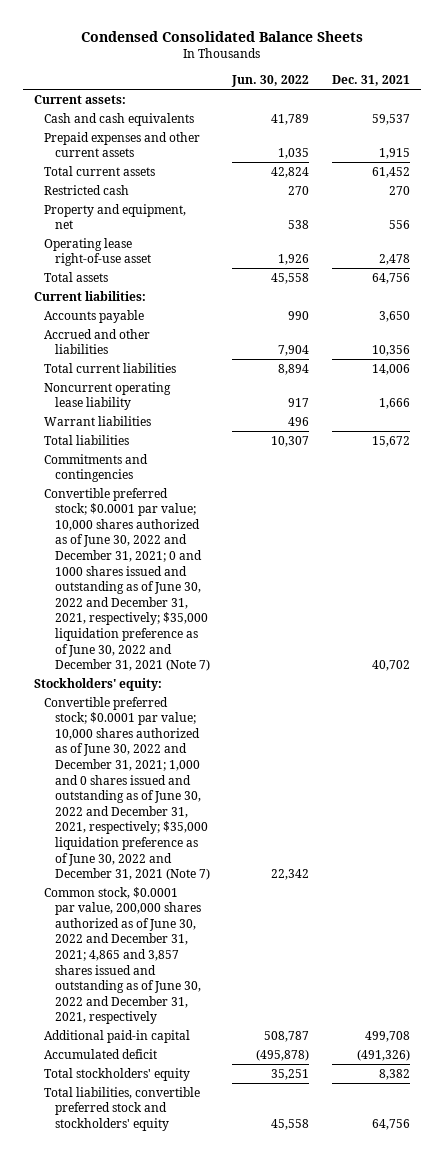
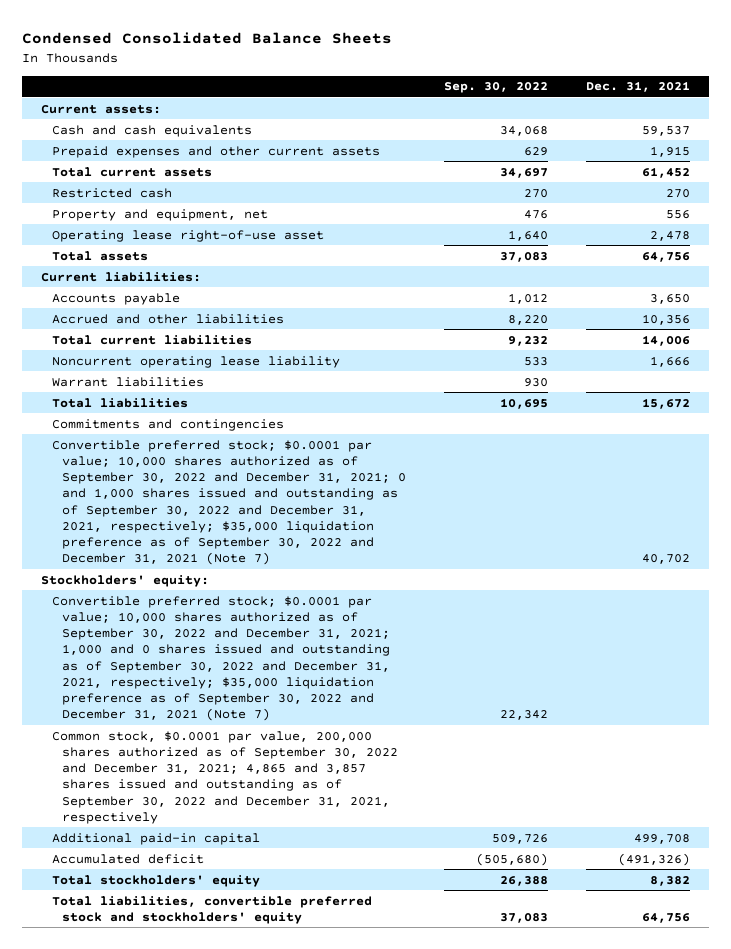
- | Jun. 30, 2022 | Dec. 31, 2021
+ | Sep. 30, 2022 | Dec. 31, 2021
- Convertible preferred stock; $0.0001 par value; 10,000 shares authorized as of June 30, 2022 and December 31, 2021; 0 and 1000 shares issued and outstanding as of June 30, 2022 and December 31, 2021, respectively; $35,000 liquidation preference as of June 30, 2022 and December 31, 2021 (Note 7) | | 40,702
+ Convertible preferred stock; $0.0001 par value; 10,000 shares authorized as of September 30, 2022 and December 31, 2021; 0 and 1,000 shares issued and outstanding as of September 30, 2022 and December 31, 2021, respectively; $35,000 liquidation preference as of September 30, 2022 and December 31, 2021 (Note 7) | | 40,702
- Convertible preferred stock; $0.0001 par value; 10,000 shares authorized as of June 30, 2022 and December 31, 2021; 1,000 and 0 shares issued and outstanding as of June 30, 2022 and December 31, 2021, respectively; $35,000 liquidation preference as of June 30, 2022 and December 31, 2021 (Note 7) | 22,342 |
- Common stock, $0.0001 par value, 200,000 shares authorized as of June 30, 2022 and December 31, 2021; 4,865 and 3,857 shares issued and outstanding as of June 30, 2022 and December 31, 2021, respectively
+ Convertible preferred stock; $0.0001 par value; 10,000 shares authorized as of September 30, 2022 and December 31, 2021; 1,000 and 0 shares issued and outstanding as of September 30, 2022 and December 31, 2021, respectively; $35,000 liquidation preference as of September 30, 2022 and December 31, 2021 (Note 7) | 22,342 |
+ Common stock, $0.0001 par value, 200,000 shares authorized as of September 30, 2022 and December 31, 2021; 4,865 and 3,857 shares issued and outstanding as of September 30, 2022 and December 31, 2021, respectively

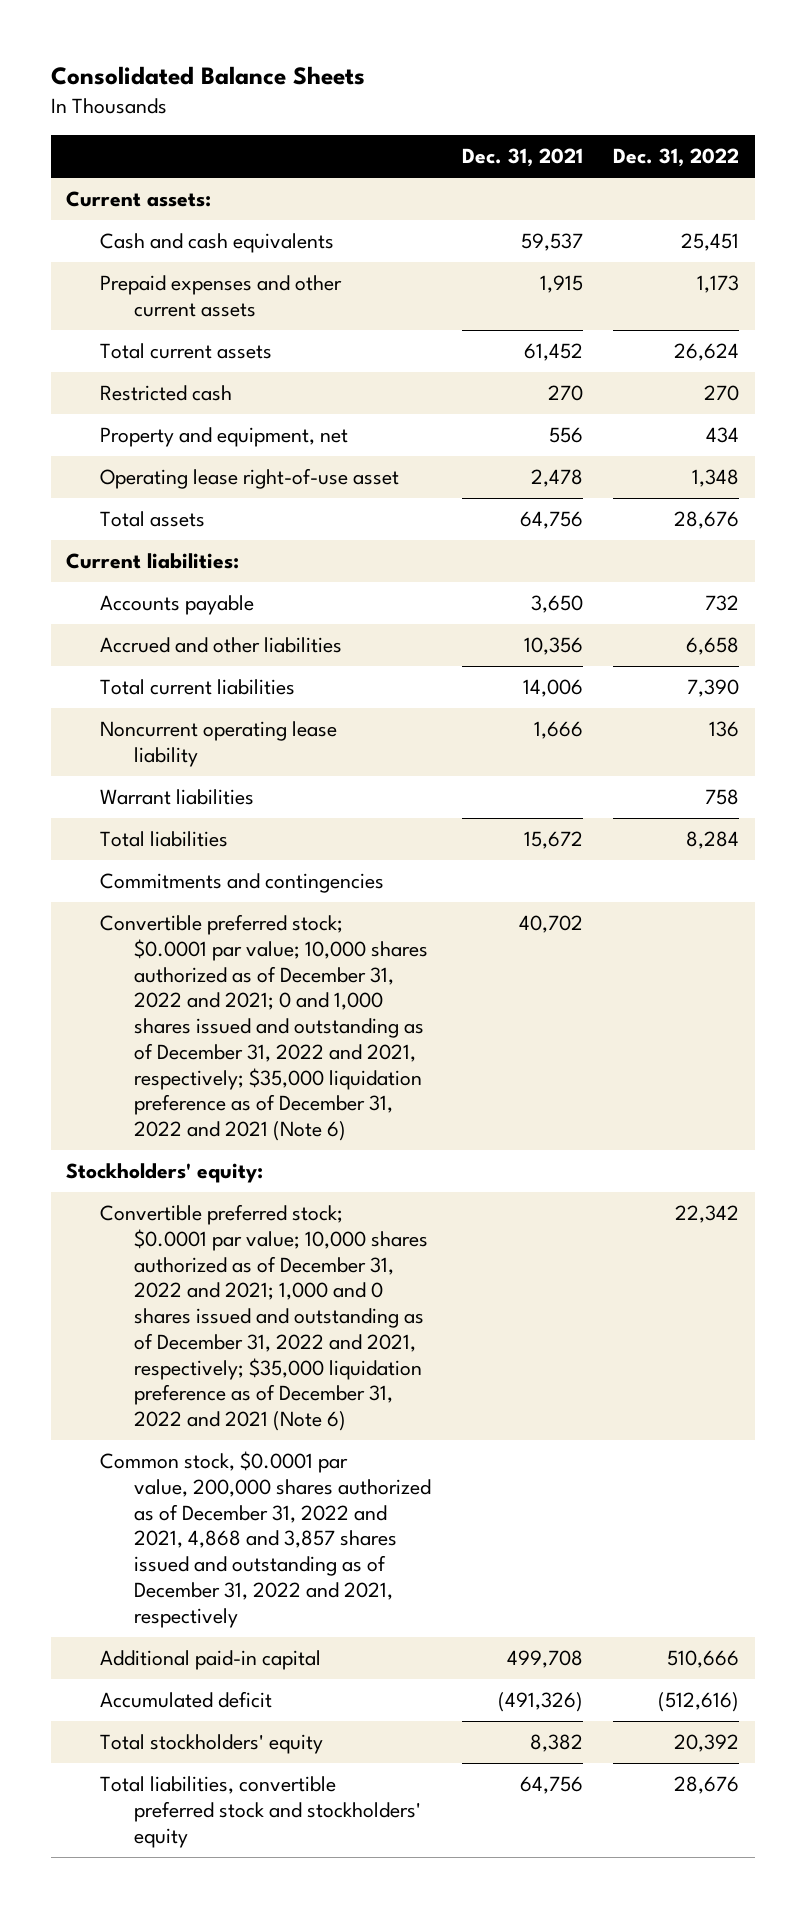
- Condensed Consolidated Balance Sheets
+ Consolidated Balance Sheets
- | Sep. 30, 2022 | Dec. 31, 2021
+ | Dec. 31, 2021 | Dec. 31, 2022
- Convertible preferred stock; $0.0001 par value; 10,000 shares authorized as of September 30, 2022 and December 31, 2021; 0 and 1,000 shares issued and outstanding as of September 30, 2022 and December 31, 2021, respectively; $35,000 liquidation preference as of September 30, 2022 and December 31, 2021 (Note 7) | | 40,702
+ Convertible preferred stock; $0.0001 par value; 10,000 shares authorized as of December 31, 2022 and 2021; 0 and 1,000 shares issued and outstanding as of December 31, 2022 and 2021, respectively; $35,000 liquidation preference as of December 31, 2022 and 2021 (Note 6) | 40,702 |
- Convertible preferred stock; $0.0001 par value; 10,000 shares authorized as of September 30, 2022 and December 31, 2021; 1,000 and 0 shares issued and outstanding as of September 30, 2022 and December 31, 2021, respectively; $35,000 liquidation preference as of September 30, 2022 and December 31, 2021 (Note 7) | 22,342 |
- Common stock, $0.0001 par value, 200,000 shares authorized as of September 30, 2022 and December 31, 2021; 4,865 and 3,857 shares issued and outstanding as of September 30, 2022 and December 31, 2021, respectively
+ Convertible preferred stock; $0.0001 par value; 10,000 shares authorized as of December 31, 2022 and 2021; 1,000 and 0 shares issued and outstanding as of December 31, 2022 and 2021, respectively; $35,000 liquidation preference as of December 31, 2022 and 2021 (Note 6) | | 22,342
+ Common stock, $0.0001 par value, 200,000 shares authorized as of December 31, 2022 and 2021, 4,868 and 3,857 shares issued and outstanding as of December 31, 2022 and 2021, respectively

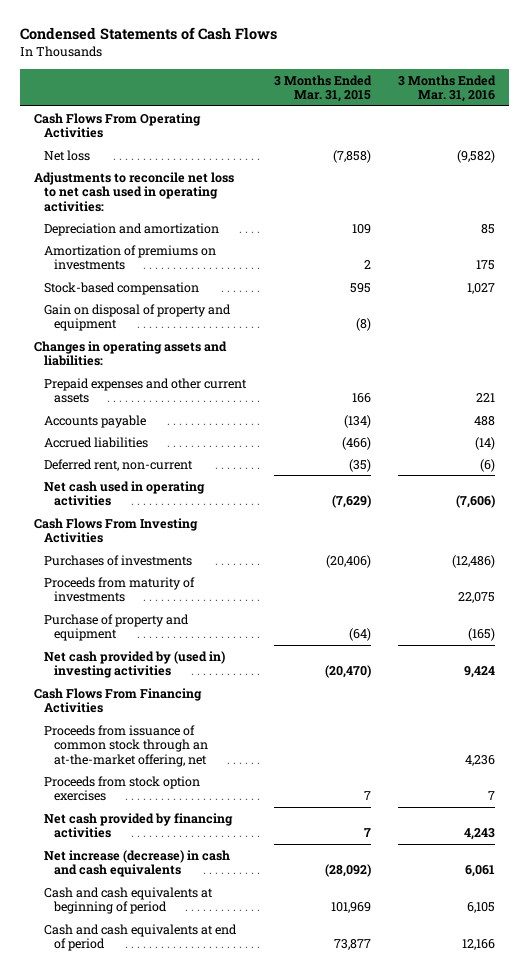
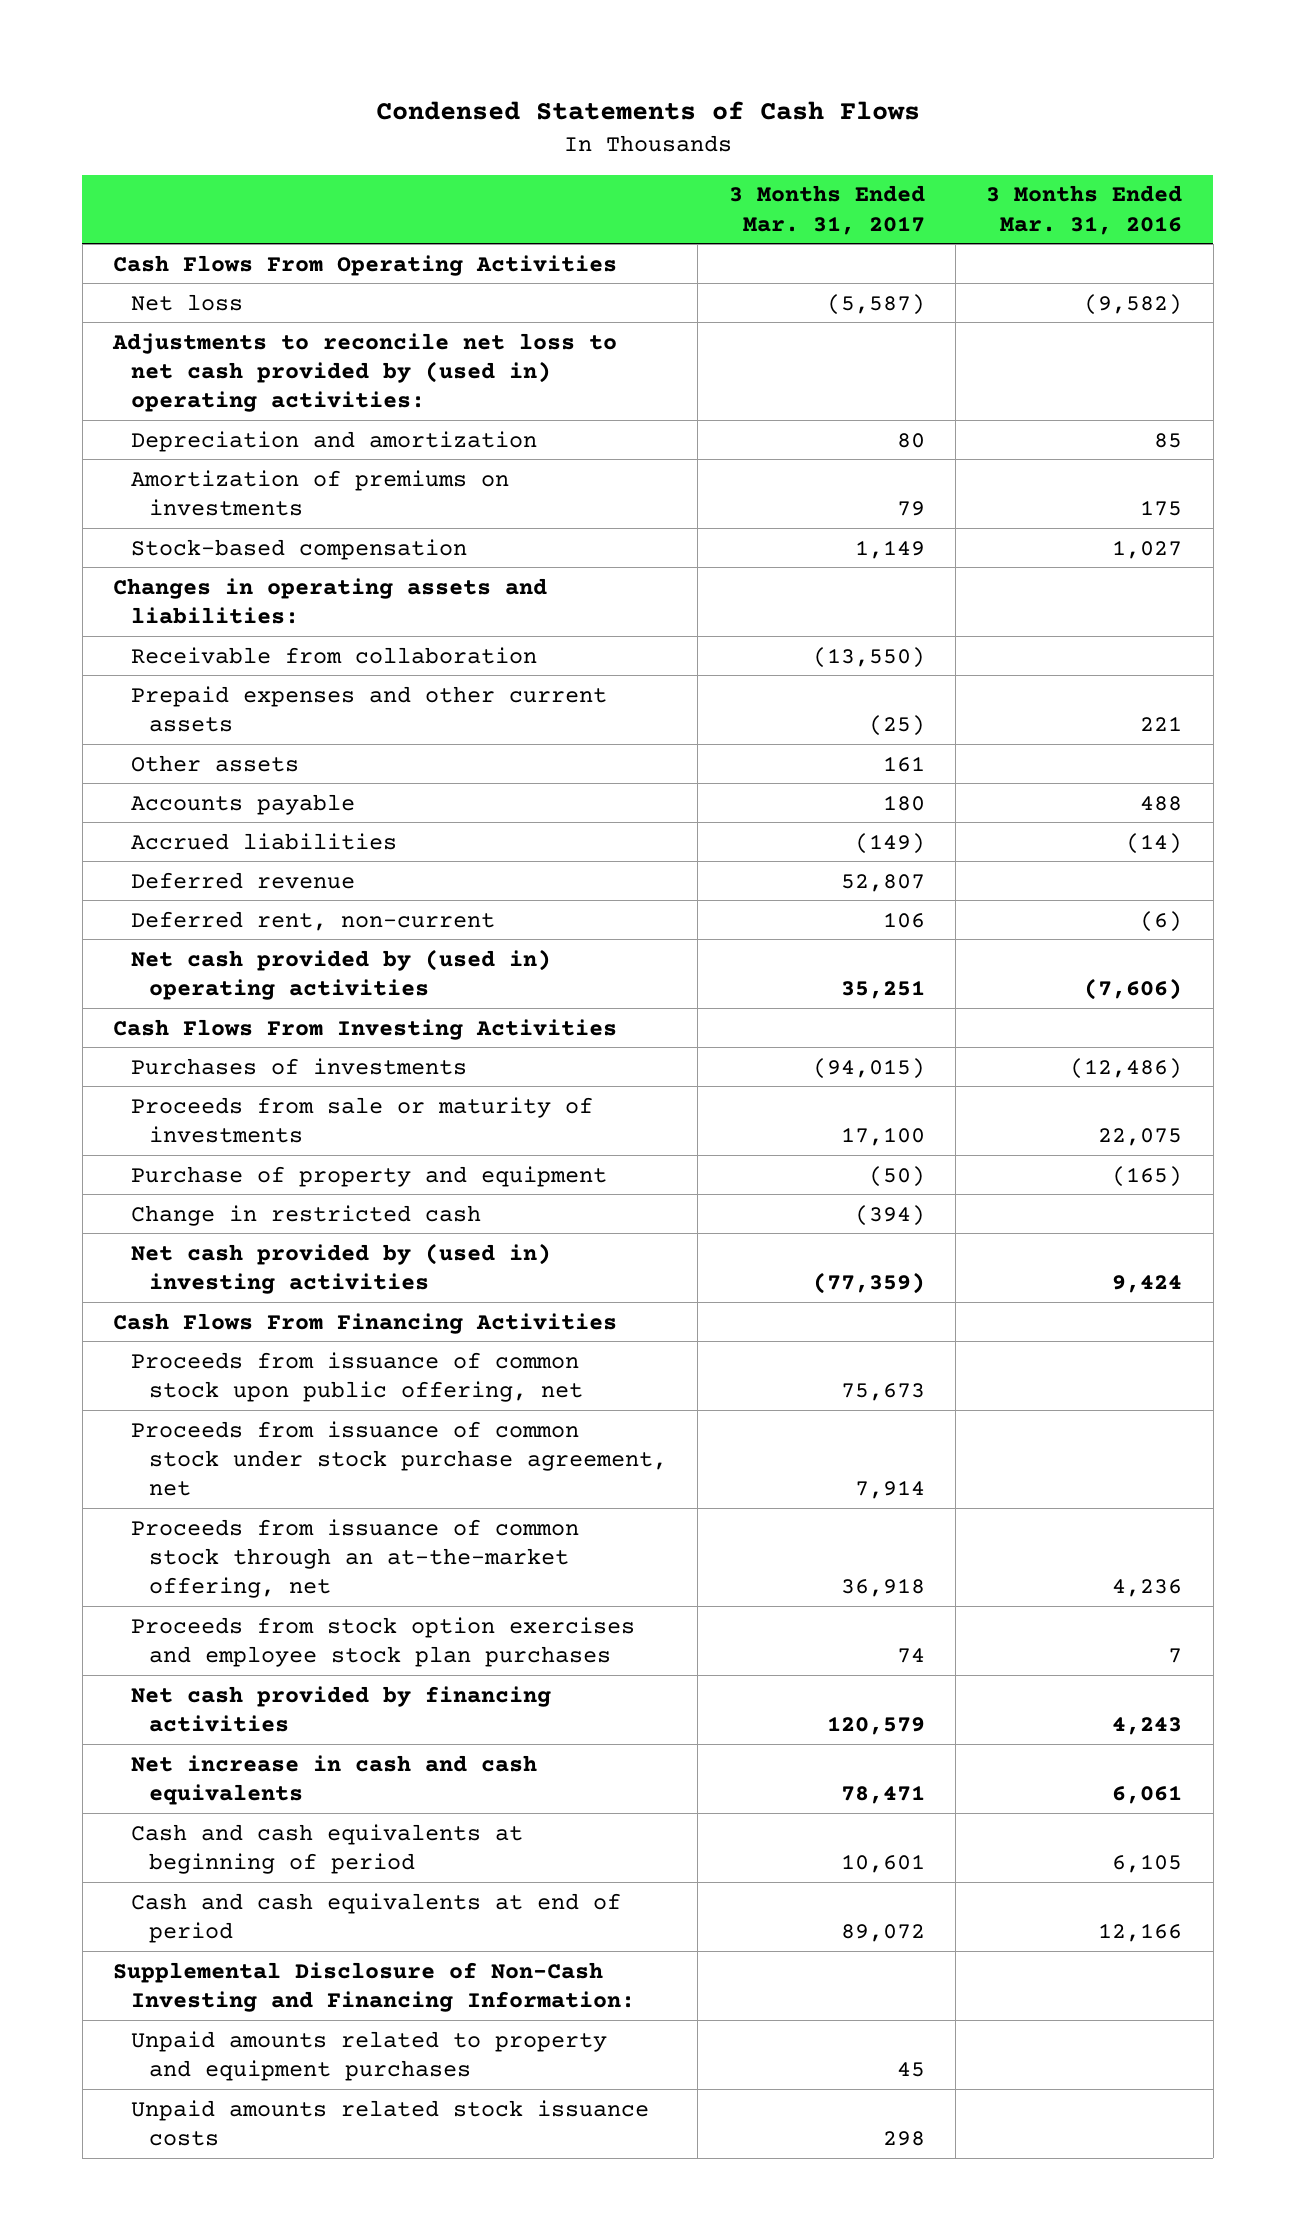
- | 3 Months Ended Mar. 31, 2015 | 3 Months Ended Mar. 31, 2016
+ | 3 Months Ended Mar. 31, 2017 | 3 Months Ended Mar. 31, 2016
- Adjustments to reconcile net loss to net cash used in operating activities:
+ Adjustments to reconcile net loss to net cash provided by (used in) operating activities:
- Gain on disposal of property and equipment | (8) |
+ Receivable from collaboration | (13,550) |
+ Other assets | 161 |
+ Deferred revenue | 52,807 |
- Net cash used in operating activities | (7,629) | (7,606)
+ Net cash provided by (used in) operating activities | 35,251 | (7,606)
- Proceeds from maturity of investments | | 22,075
+ Proceeds from sale or maturity of investments | 17,100 | 22,075
+ Change in restricted cash | (394) |
+ Proceeds from issuance of common stock upon public offering, net | 75,673 |
+ Proceeds from issuance of common stock under stock purchase agreement, net | 7,914 |
- Proceeds from stock option exercises | 7 | 7
+ Proceeds from stock option exercises and employee stock plan purchases | 74 | 7
- Net increase (decrease) in cash and cash equivalents | (28,092) | 6,061
+ Net increase in cash and cash equivalents | 78,471 | 6,061
+ Supplemental Disclosure of Non-Cash Investing and Financing Information:
+ Unpaid amounts related to property and equipment purchases | 45 |
+ Unpaid amounts related stock issuance costs | 298 |

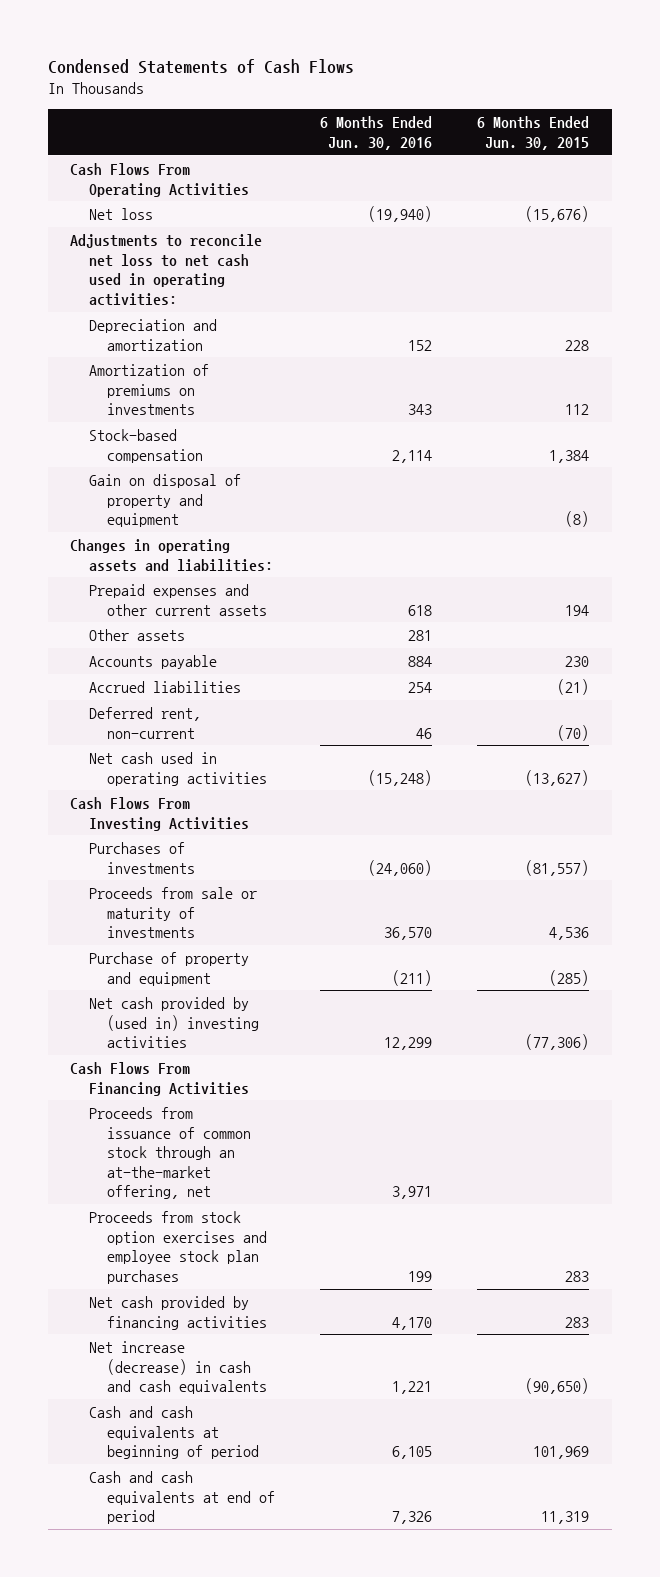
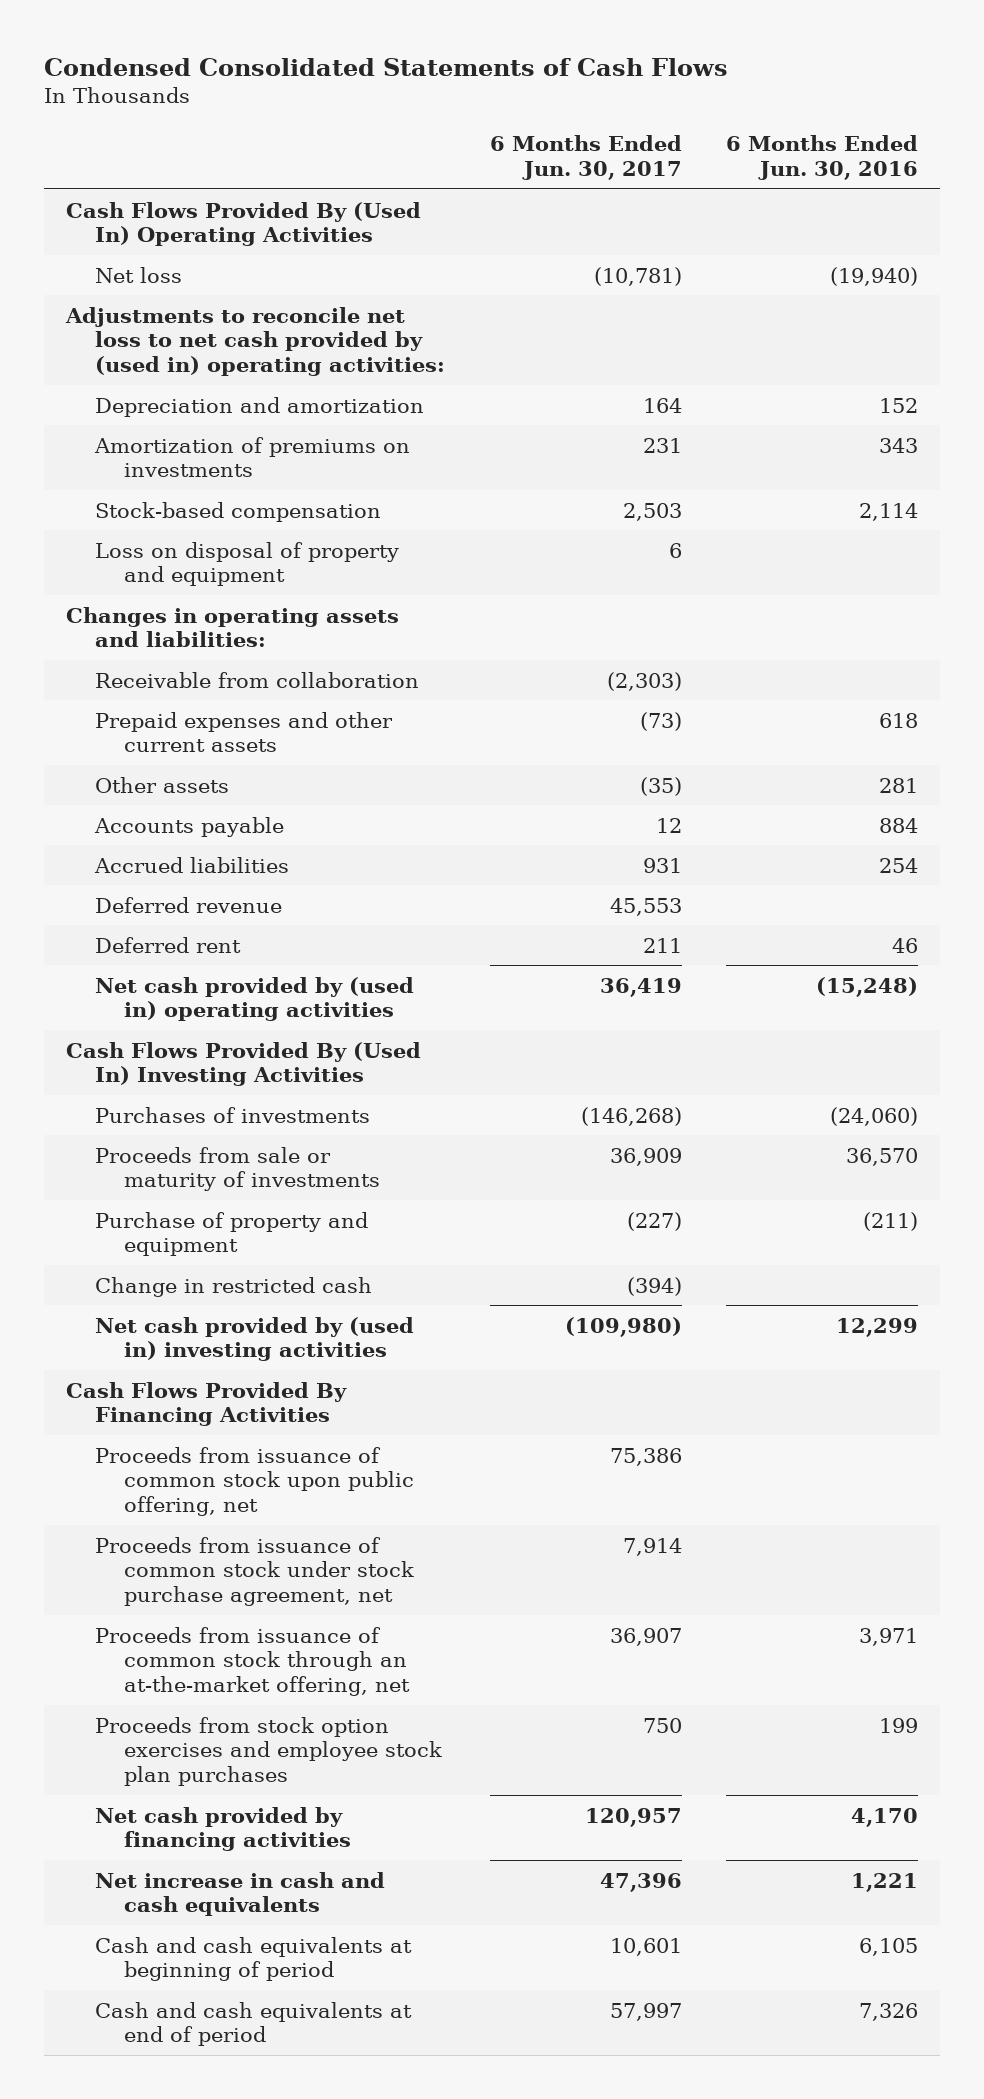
- Condensed Statements of Cash Flows
+ Condensed Consolidated Statements of Cash Flows
- | 6 Months Ended Jun. 30, 2016 | 6 Months Ended Jun. 30, 2015
+ | 6 Months Ended Jun. 30, 2017 | 6 Months Ended Jun. 30, 2016
- Cash Flows From Operating Activities
+ Cash Flows Provided By (Used In) Operating Activities
- Adjustments to reconcile net loss to net cash used in operating activities:
+ Adjustments to reconcile net loss to net cash provided by (used in) operating activities:
- Gain on disposal of property and equipment | | (8)
+ Loss on disposal of property and equipment | 6 |
+ Receivable from collaboration | (2,303) |
- Deferred rent, non-current | 46 | (70)
- Net cash used in operating activities | (15,248) | (13,627)
- Cash Flows From Investing Activities
+ Deferred revenue | 45,553 |
+ Deferred rent | 211 | 46
+ Net cash provided by (used in) operating activities | 36,419 | (15,248)
+ Cash Flows Provided By (Used In) Investing Activities
+ Change in restricted cash | (394) |
- Cash Flows From Financing Activities
+ Cash Flows Provided By Financing Activities
+ Proceeds from issuance of common stock upon public offering, net | 75,386 |
+ Proceeds from issuance of common stock under stock purchase agreement, net | 7,914 |
- Net increase (decrease) in cash and cash equivalents | 1,221 | (90,650)
+ Net increase in cash and cash equivalents | 47,396 | 1,221

